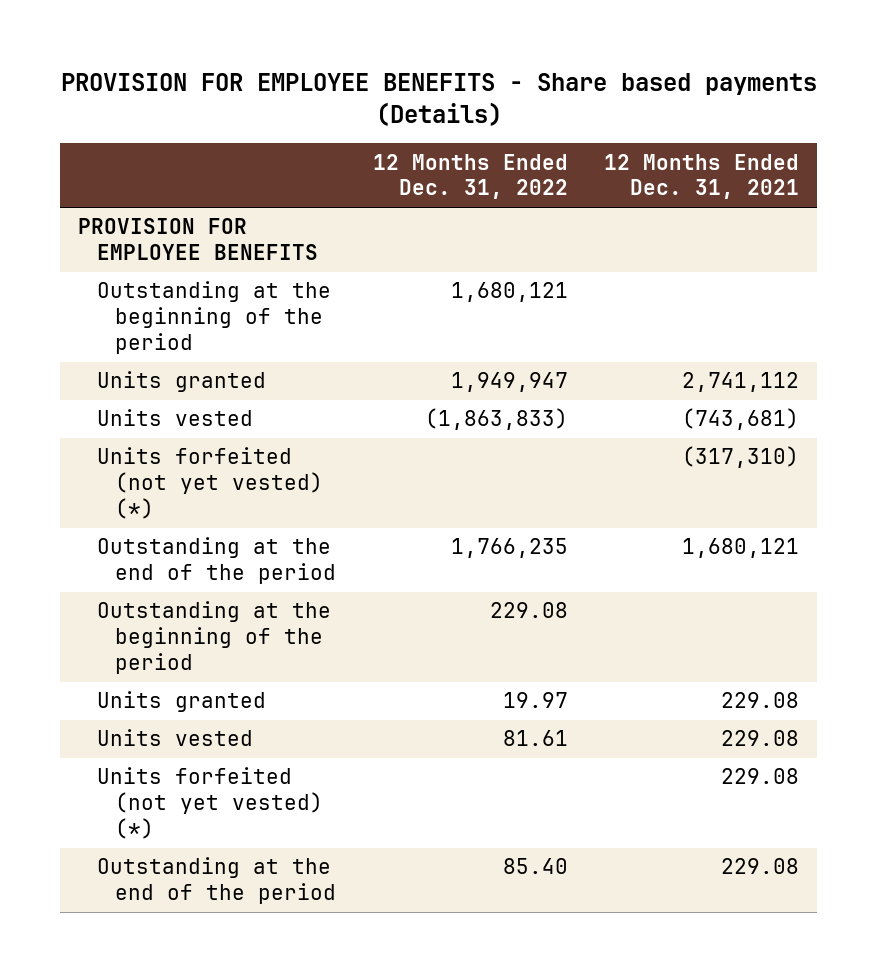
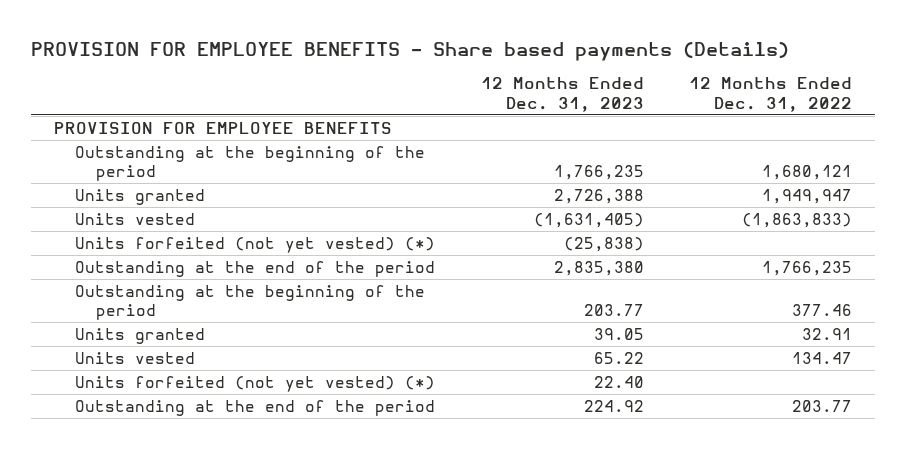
- | 12 Months Ended Dec. 31, 2022 | 12 Months Ended Dec. 31, 2021
+ | 12 Months Ended Dec. 31, 2023 | 12 Months Ended Dec. 31, 2022
- Outstanding at the beginning of the period | 229.08 |
- Units granted | 19.97 | 229.08
- Units vested | 81.61 | 229.08
+ Outstanding at the beginning of the period | 203.77 | 377.46
+ Units granted | 39.05 | 32.91
+ Units vested | 65.22 | 134.47
- Outstanding at the end of the period | 85.40 | 229.08
+ Outstanding at the end of the period | 224.92 | 203.77

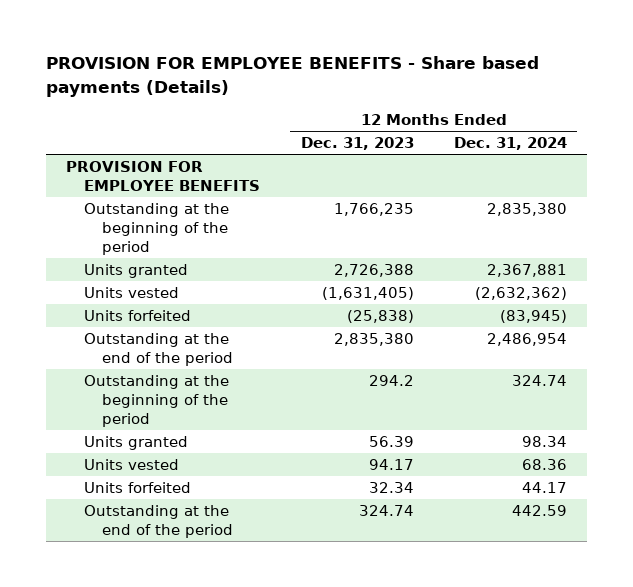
- | 12 Months Ended Dec. 31, 2023 | 12 Months Ended Dec. 31, 2022
+ | 12 Months Ended Dec. 31, 2023 | 12 Months Ended Dec. 31, 2024
- Units forfeited (not yet vested) (*) | (25,838) |
+ Units forfeited | (25,838) | (83,945)
- Outstanding at the beginning of the period | 203.77 | 377.46
- Units granted | 39.05 | 32.91
- Units vested | 65.22 | 134.47
- Units forfeited (not yet vested) (*) | 22.40 |
- Outstanding at the end of the period | 224.92 | 203.77
+ Outstanding at the beginning of the period | 294.2 | 324.74
+ Units granted | 56.39 | 98.34
+ Units vested | 94.17 | 68.36
+ Units forfeited | 32.34 | 44.17
+ Outstanding at the end of the period | 324.74 | 442.59

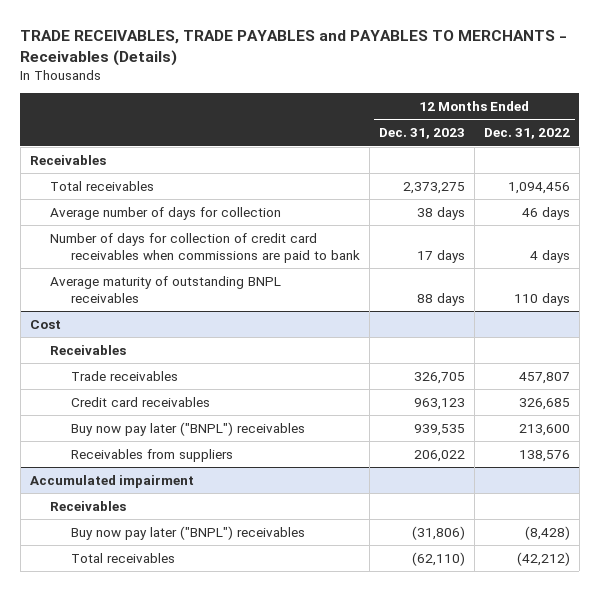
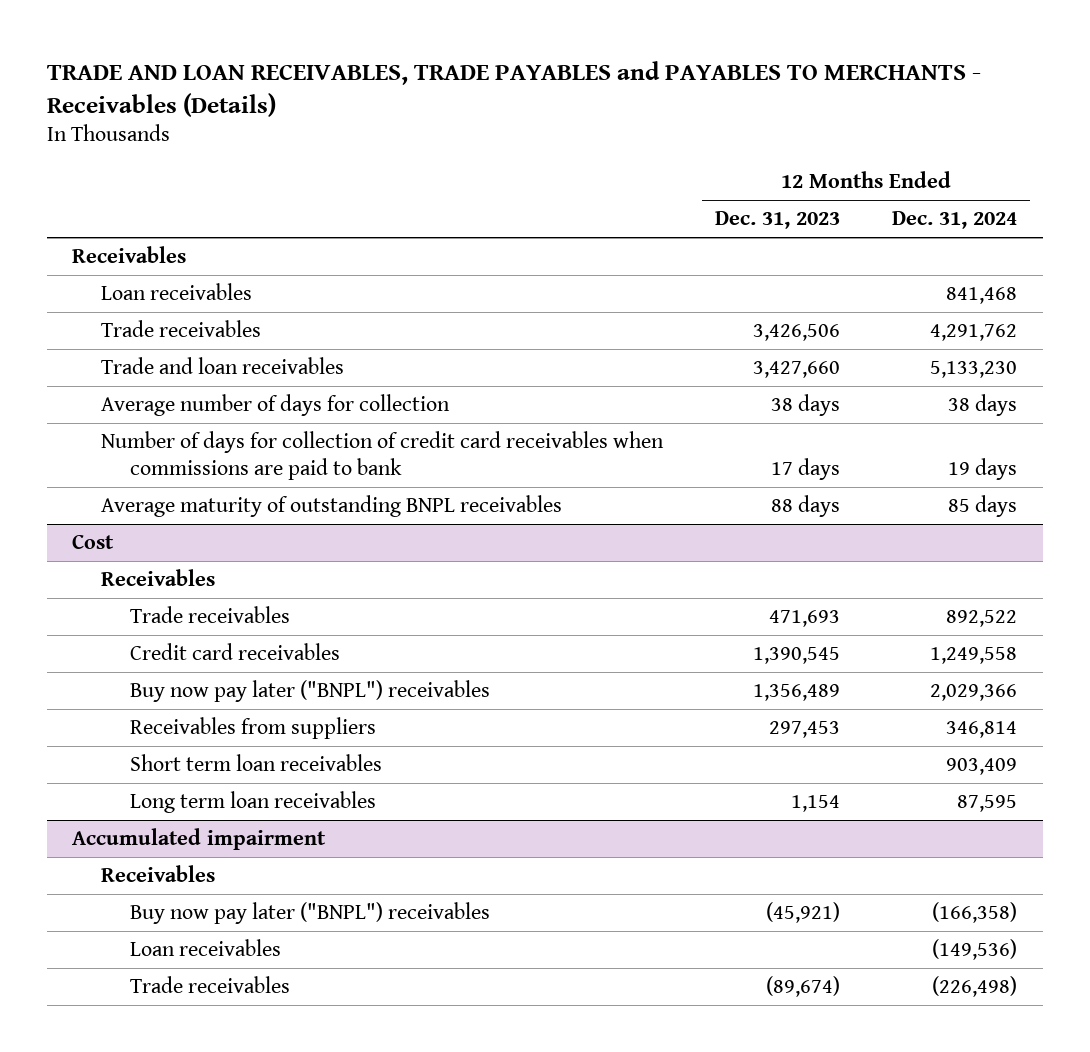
- TRADE RECEIVABLES, TRADE PAYABLES and PAYABLES TO MERCHANTS - Receivables (Details)
+ TRADE AND LOAN RECEIVABLES, TRADE PAYABLES and PAYABLES TO MERCHANTS - Receivables (Details)
- | 12 Months Ended Dec. 31, 2023 | 12 Months Ended Dec. 31, 2022
+ | 12 Months Ended Dec. 31, 2023 | 12 Months Ended Dec. 31, 2024
- Total receivables | 2,373,275 | 1,094,456
+ Loan receivables | | 841,468
+ Trade receivables | 3,426,506 | 4,291,762
+ Trade and loan receivables | 3,427,660 | 5,133,230
@ Cost
- Trade receivables | 326,705 | 457,807
- Credit card receivables | 963,123 | 326,685
- Buy now pay later ("BNPL") receivables | 939,535 | 213,600
- Receivables from suppliers | 206,022 | 138,576
+ Trade receivables | 471,693 | 892,522
+ Credit card receivables | 1,390,545 | 1,249,558
+ Buy now pay later ("BNPL") receivables | 1,356,489 | 2,029,366
+ Receivables from suppliers | 297,453 | 346,814
+ Short term loan receivables | | 903,409
+ Long term loan receivables | 1,154 | 87,595
@ Accumulated impairment
- Buy now pay later ("BNPL") receivables | (31,806) | (8,428)
- Total receivables | (62,110) | (42,212)
+ Buy now pay later ("BNPL") receivables | (45,921) | (166,358)
+ Loan receivables | | (149,536)
+ Trade receivables | (89,674) | (226,498)

